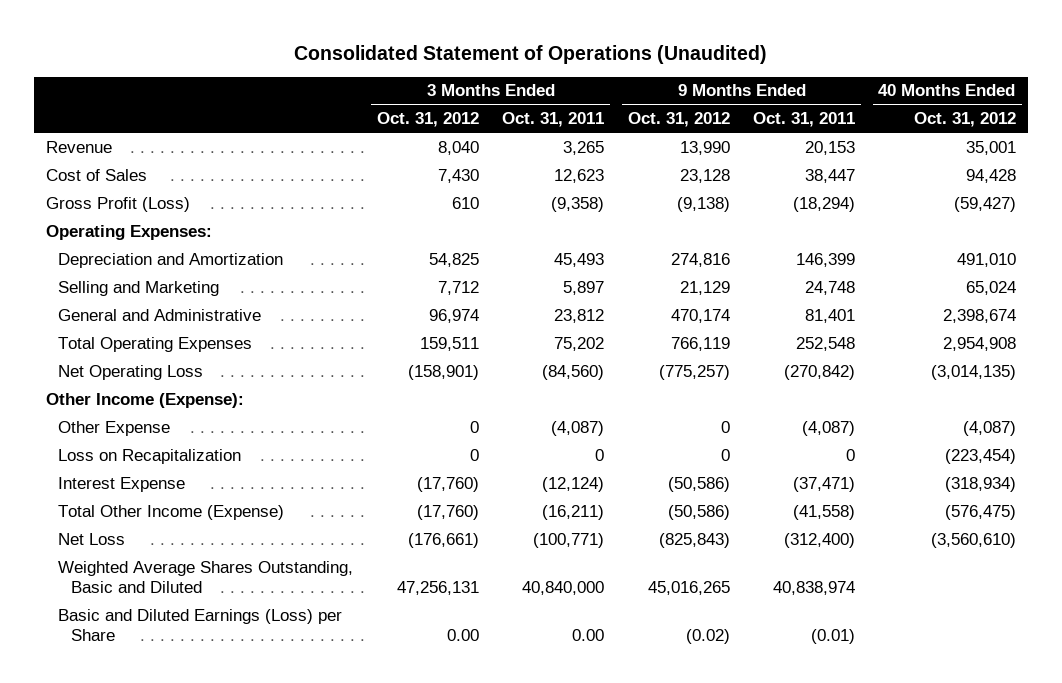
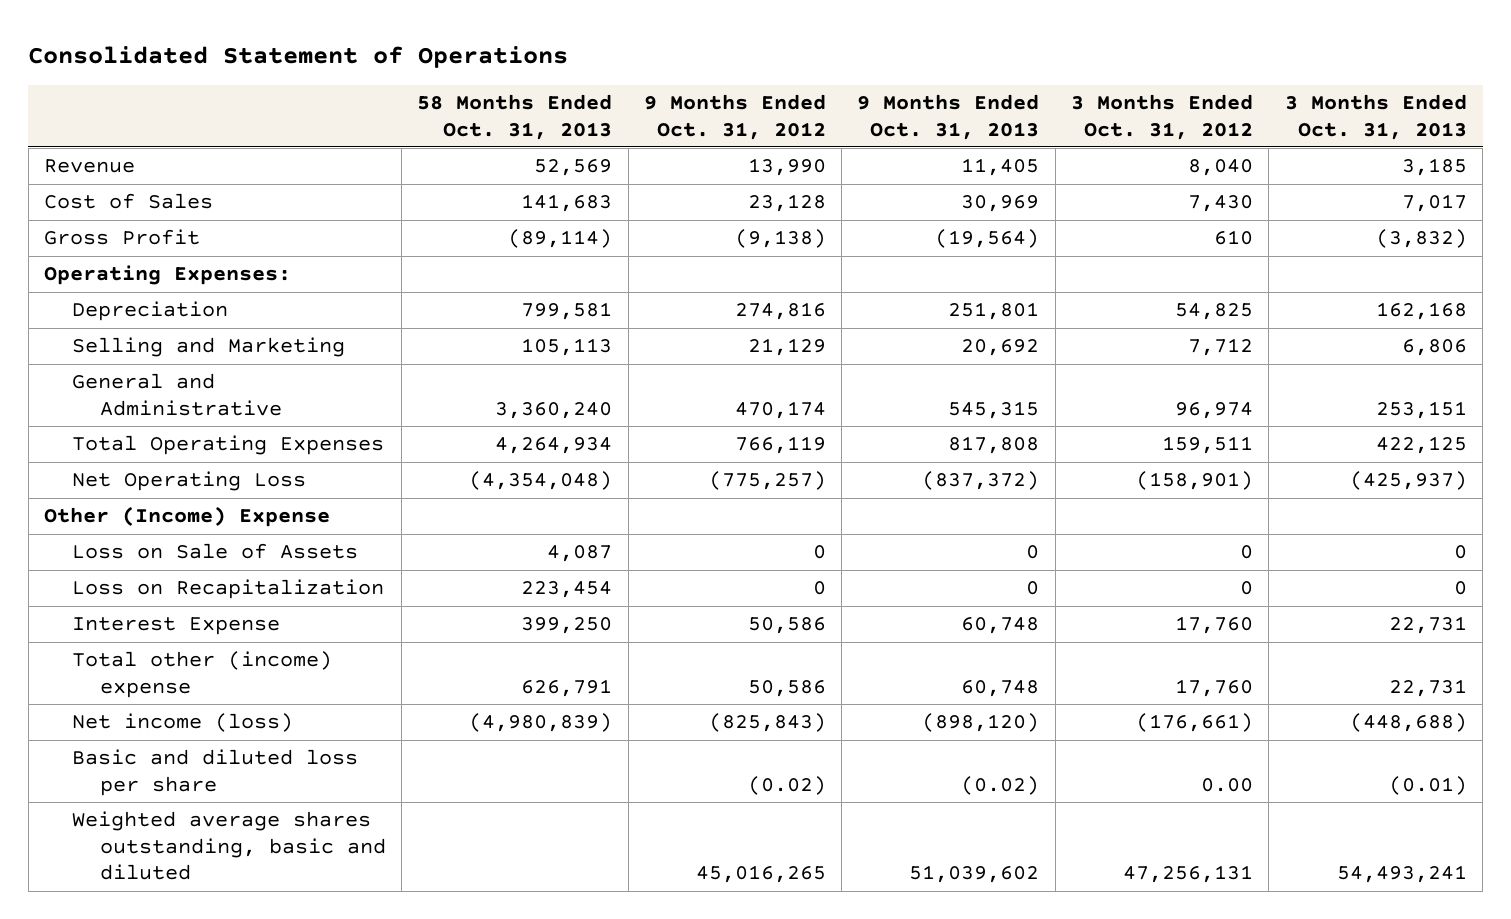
- Consolidated Statement of Operations (Unaudited)
+ Consolidated Statement of Operations
- | 3 Months Ended Oct. 31, 2012 | 3 Months Ended Oct. 31, 2011 | 9 Months Ended Oct. 31, 2012 | 9 Months Ended Oct. 31, 2011 | 40 Months Ended Oct. 31, 2012
+ | 58 Months Ended Oct. 31, 2013 | 9 Months Ended Oct. 31, 2012 | 9 Months Ended Oct. 31, 2013 | 3 Months Ended Oct. 31, 2012 | 3 Months Ended Oct. 31, 2013
- Gross Profit (Loss) | 610 | (9,358) | (9,138) | (18,294) | (59,427)
+ Gross Profit | (89,114) | (9,138) | (19,564) | 610 | (3,832)
- Depreciation and Amortization | 54,825 | 45,493 | 274,816 | 146,399 | 491,010
+ Depreciation | 799,581 | 274,816 | 251,801 | 54,825 | 162,168
- Other Income (Expense):
- Other Expense | 0 | (4,087) | 0 | (4,087) | (4,087)
+ Other (Income) Expense
+ Loss on Sale of Assets | 4,087 | 0 | 0 | 0 | 0
- Interest Expense | (17,760) | (12,124) | (50,586) | (37,471) | (318,934)
- Total Other Income (Expense) | (17,760) | (16,211) | (50,586) | (41,558) | (576,475)
- Net Loss | (176,661) | (100,771) | (825,843) | (312,400) | (3,560,610)
- Weighted Average Shares Outstanding, Basic and Diluted | 47,256,131 | 40,840,000 | 45,016,265 | 40,838,974 |
- Basic and Diluted Earnings (Loss) per Share | 0.00 | 0.00 | (0.02) | (0.01) |
+ Interest Expense | 399,250 | 50,586 | 60,748 | 17,760 | 22,731
+ Total other (income) expense | 626,791 | 50,586 | 60,748 | 17,760 | 22,731
+ Net income (loss) | (4,980,839) | (825,843) | (898,120) | (176,661) | (448,688)
+ Basic and diluted loss per share | | (0.02) | (0.02) | 0.00 | (0.01)
+ Weighted average shares outstanding, basic and diluted | | 45,016,265 | 51,039,602 | 47,256,131 | 54,493,241

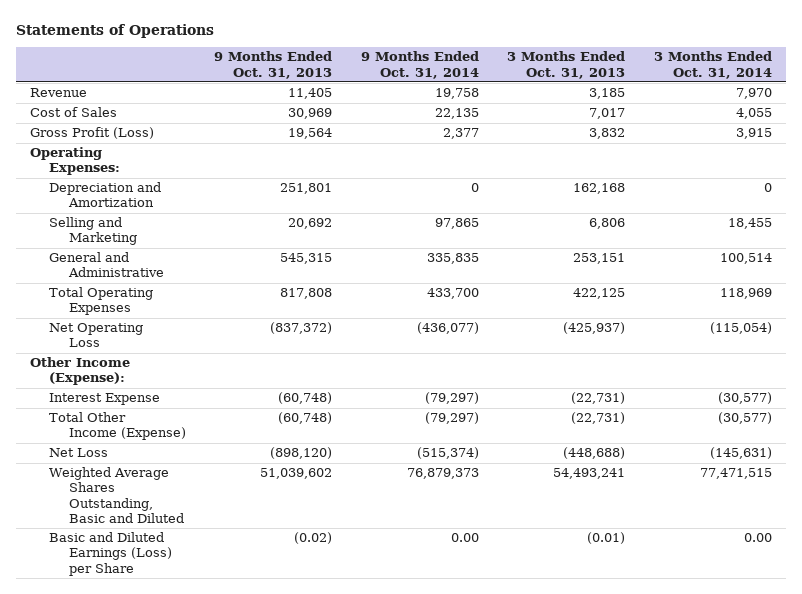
- Consolidated Statement of Operations
+ Statements of Operations
- | 58 Months Ended Oct. 31, 2013 | 9 Months Ended Oct. 31, 2012 | 9 Months Ended Oct. 31, 2013 | 3 Months Ended Oct. 31, 2012 | 3 Months Ended Oct. 31, 2013
+ | 9 Months Ended Oct. 31, 2013 | 9 Months Ended Oct. 31, 2014 | 3 Months Ended Oct. 31, 2013 | 3 Months Ended Oct. 31, 2014
- Gross Profit | (89,114) | (9,138) | (19,564) | 610 | (3,832)
+ Gross Profit (Loss) | 19,564 | 2,377 | 3,832 | 3,915
- Depreciation | 799,581 | 274,816 | 251,801 | 54,825 | 162,168
+ Depreciation and Amortization | 251,801 | 0 | 162,168 | 0
- Other (Income) Expense
- Loss on Sale of Assets | 4,087 | 0 | 0 | 0 | 0
- Loss on Recapitalization | 223,454 | 0 | 0 | 0 | 0
- Interest Expense | 399,250 | 50,586 | 60,748 | 17,760 | 22,731
- Total other (income) expense | 626,791 | 50,586 | 60,748 | 17,760 | 22,731
- Net income (loss) | (4,980,839) | (825,843) | (898,120) | (176,661) | (448,688)
- Basic and diluted loss per share | | (0.02) | (0.02) | 0.00 | (0.01)
- Weighted average shares outstanding, basic and diluted | | 45,016,265 | 51,039,602 | 47,256,131 | 54,493,241
+ Other Income (Expense):
+ Interest Expense | (60,748) | (79,297) | (22,731) | (30,577)
+ Total Other Income (Expense) | (60,748) | (79,297) | (22,731) | (30,577)
+ Net Loss | (898,120) | (515,374) | (448,688) | (145,631)
+ Weighted Average Shares Outstanding, Basic and Diluted | 51,039,602 | 76,879,373 | 54,493,241 | 77,471,515
+ Basic and Diluted Earnings (Loss) per Share | (0.02) | 0.00 | (0.01) | 0.00

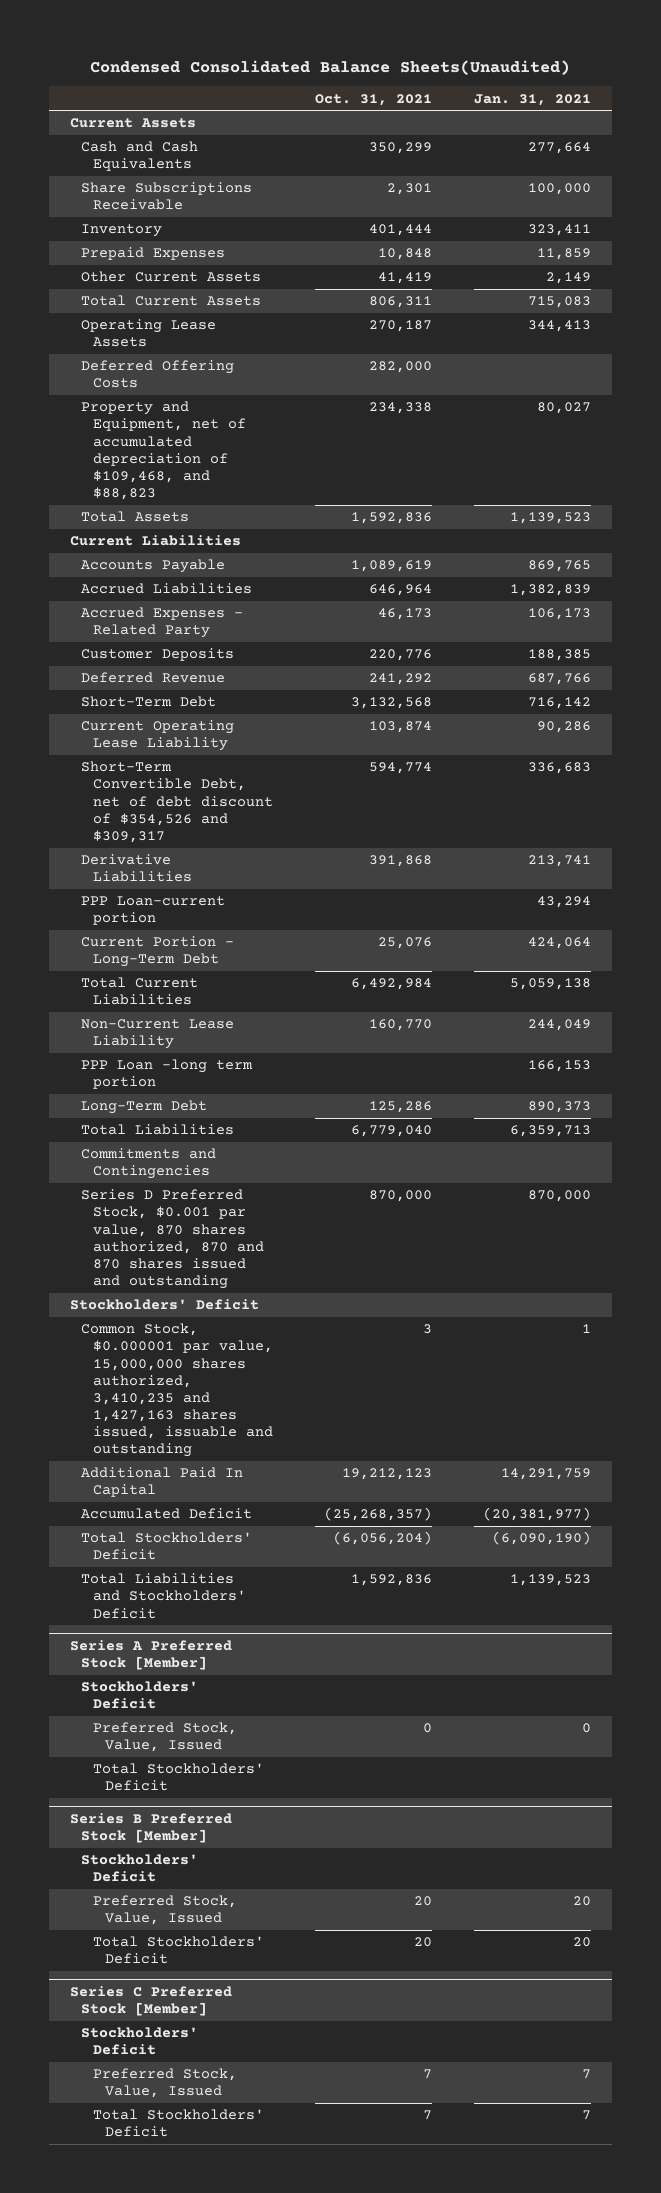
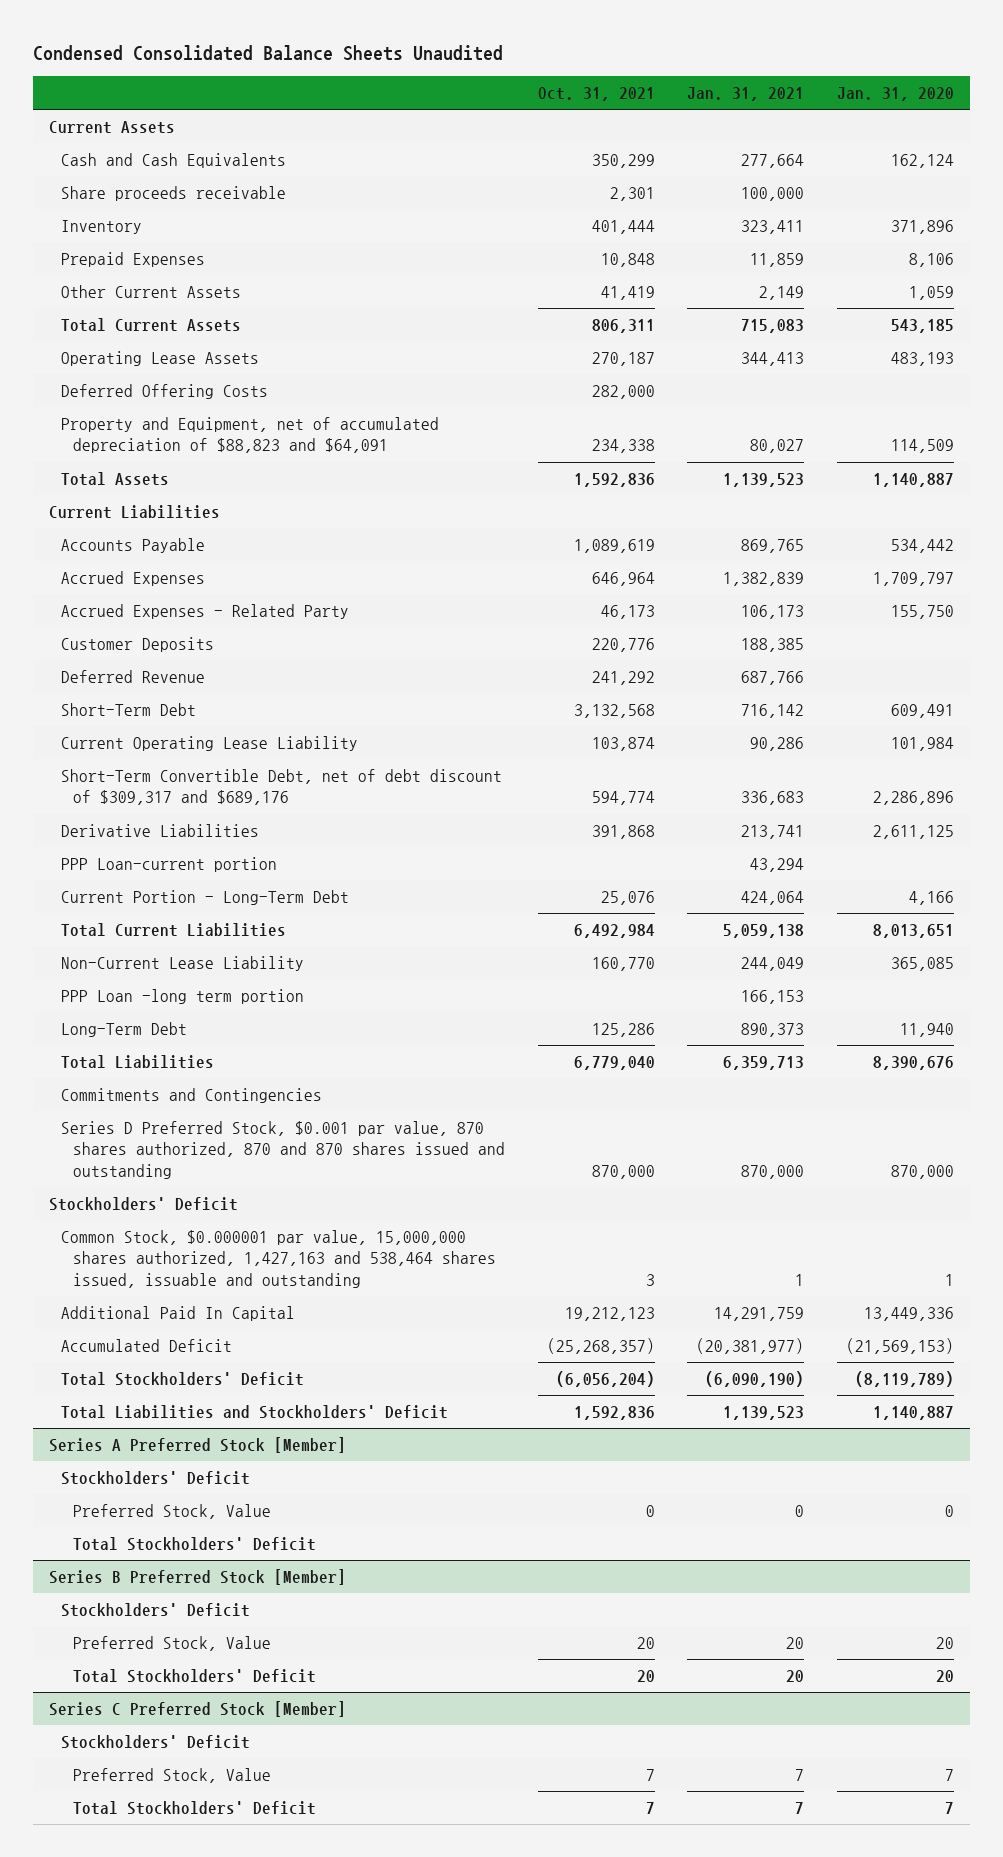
- Condensed Consolidated Balance Sheets(Unaudited)
+ Condensed Consolidated Balance Sheets Unaudited
- | Oct. 31, 2021 | Jan. 31, 2021
+ | Oct. 31, 2021 | Jan. 31, 2021 | Jan. 31, 2020
- Share Subscriptions Receivable | 2,301 | 100,000
+ Share proceeds receivable | 2,301 | 100,000 |
- Property and Equipment, net of accumulated depreciation of $109,468, and $88,823 | 234,338 | 80,027
+ Property and Equipment, net of accumulated depreciation of $88,823 and $64,091 | 234,338 | 80,027 | 114,509
- Accrued Liabilities | 646,964 | 1,382,839
+ Accrued Expenses | 646,964 | 1,382,839 | 1,709,797
- Short-Term Convertible Debt, net of debt discount of $354,526 and $309,317 | 594,774 | 336,683
+ Short-Term Convertible Debt, net of debt discount of $309,317 and $689,176 | 594,774 | 336,683 | 2,286,896
- Common Stock, $0.000001 par value, 15,000,000 shares authorized, 3,410,235 and 1,427,163 shares issued, issuable and outstanding | 3 | 1
+ Common Stock, $0.000001 par value, 15,000,000 shares authorized, 1,427,163 and 538,464 shares issued, issuable and outstanding | 3 | 1 | 1
@ Series A Preferred Stock [Member]
- Preferred Stock, Value, Issued | 0 | 0
+ Preferred Stock, Value | 0 | 0 | 0
@ Series B Preferred Stock [Member]
- Preferred Stock, Value, Issued | 20 | 20
+ Preferred Stock, Value | 20 | 20 | 20
@ Series C Preferred Stock [Member]
- Preferred Stock, Value, Issued | 7 | 7
+ Preferred Stock, Value | 7 | 7 | 7

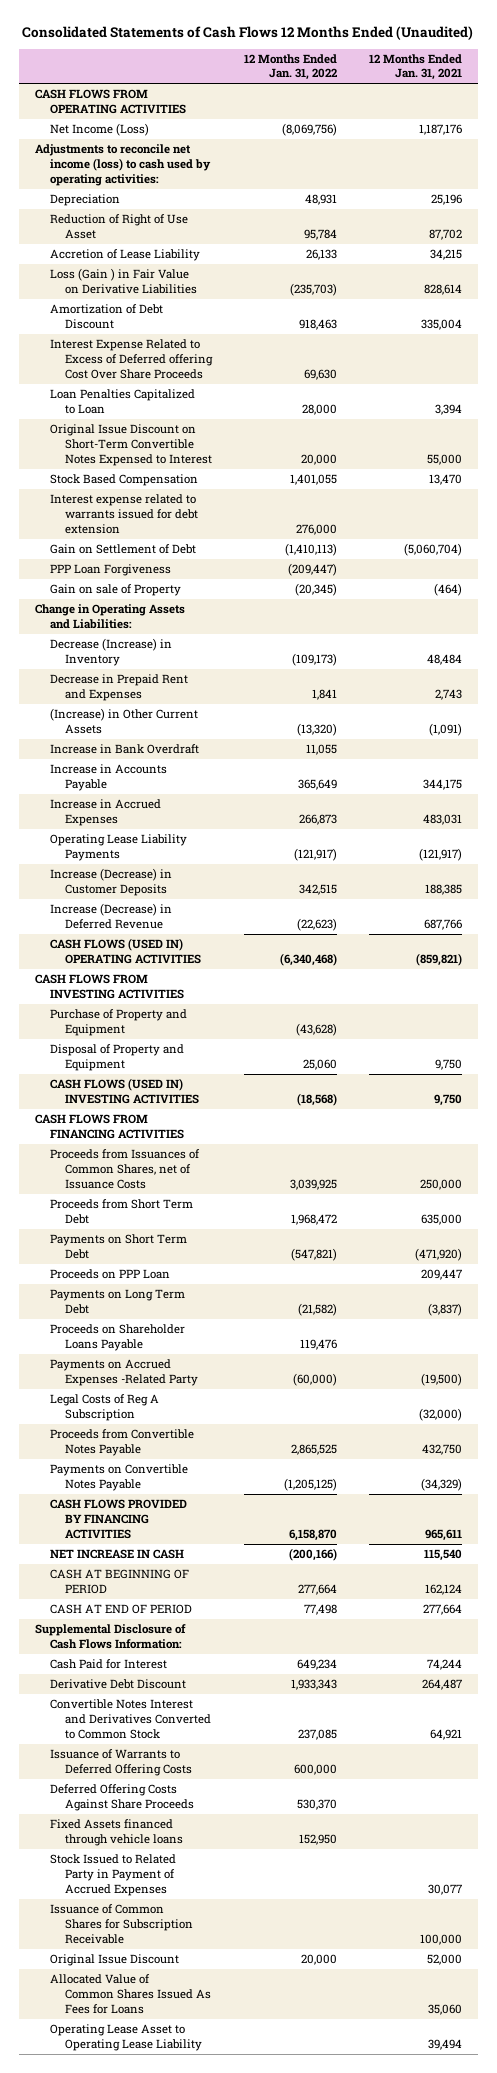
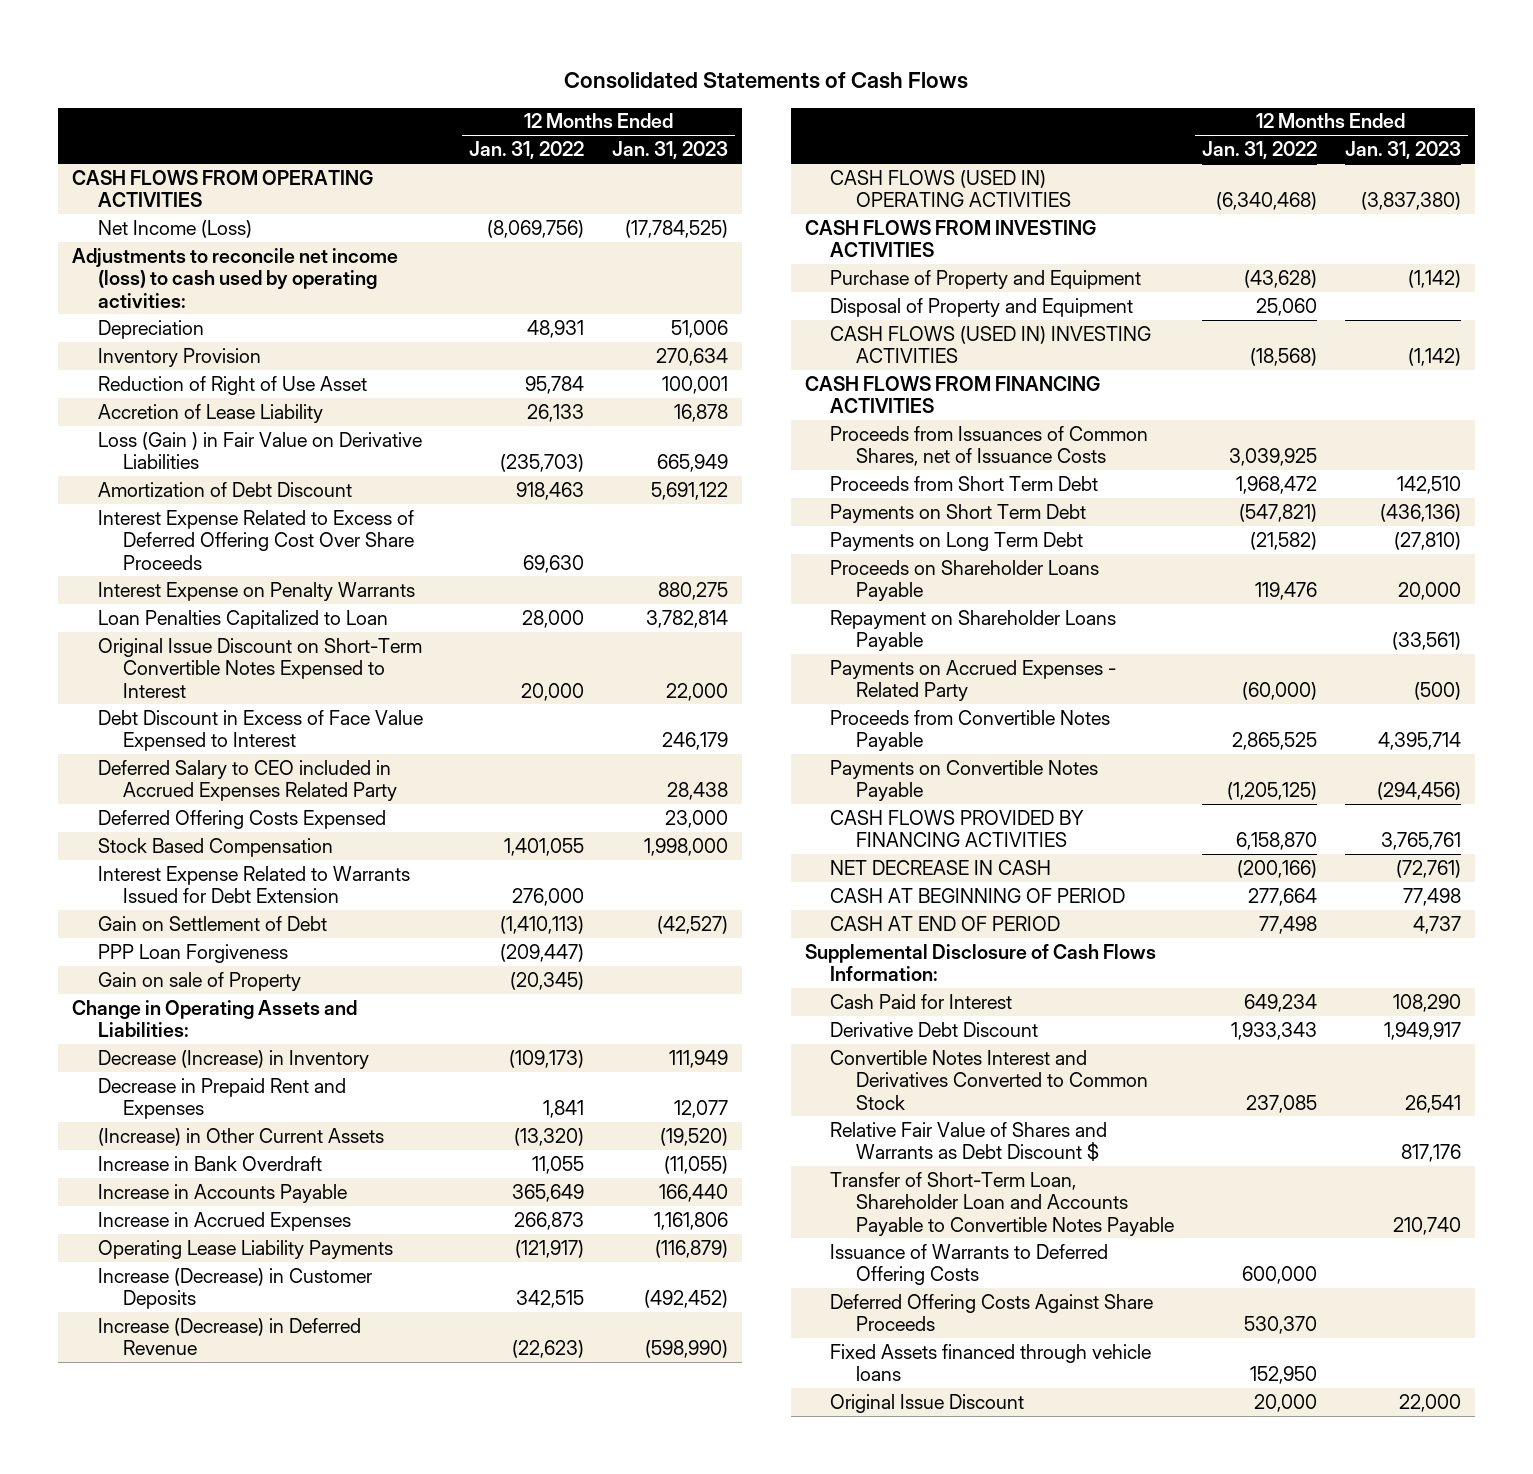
- Consolidated Statements of Cash Flows 12 Months Ended (Unaudited)
+ Consolidated Statements of Cash Flows
- | 12 Months Ended Jan. 31, 2022 | 12 Months Ended Jan. 31, 2021
+ | 12 Months Ended Jan. 31, 2022 | 12 Months Ended Jan. 31, 2023
+ Inventory Provision | | 270,634
- Interest Expense Related to Excess of Deferred offering Cost Over Share Proceeds | 69,630 |
+ Interest Expense Related to Excess of Deferred Offering Cost Over Share Proceeds | 69,630 |
+ Interest Expense on Penalty Warrants | | 880,275
+ Debt Discount in Excess of Face Value Expensed to Interest | | 246,179
+ Deferred Salary to CEO included in Accrued Expenses Related Party | | 28,438
+ Deferred Offering Costs Expensed | | 23,000
- Interest expense related to warrants issued for debt extension | 276,000 |
+ Interest Expense Related to Warrants Issued for Debt Extension | 276,000 |
- Proceeds on PPP Loan | | 209,447
- Payments on Accrued Expenses -Related Party | (60,000) | (19,500)
- Legal Costs of Reg A Subscription | | (32,000)
+ Repayment on Shareholder Loans Payable | | (33,561)
+ Payments on Accrued Expenses - Related Party | (60,000) | (500)
- NET INCREASE IN CASH | (200,166) | 115,540
+ NET DECREASE IN CASH | (200,166) | (72,761)
+ Relative Fair Value of Shares and Warrants as Debt Discount $ | | 817,176
+ Transfer of Short-Term Loan, Shareholder Loan and Accounts Payable to Convertible Notes Payable | | 210,740
- Stock Issued to Related Party in Payment of Accrued Expenses | | 30,077
- Issuance of Common Shares for Subscription Receivable | | 100,000
- Allocated Value of Common Shares Issued As Fees for Loans | | 35,060
- Operating Lease Asset to Operating Lease Liability | | 39,494

